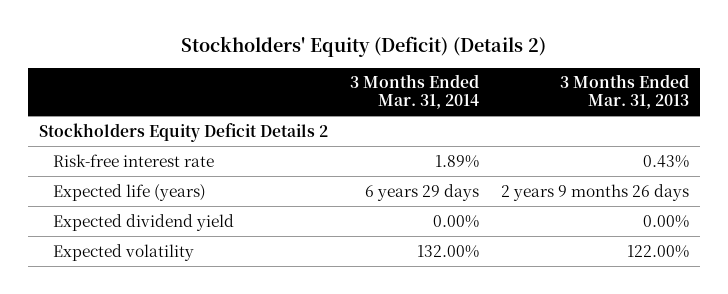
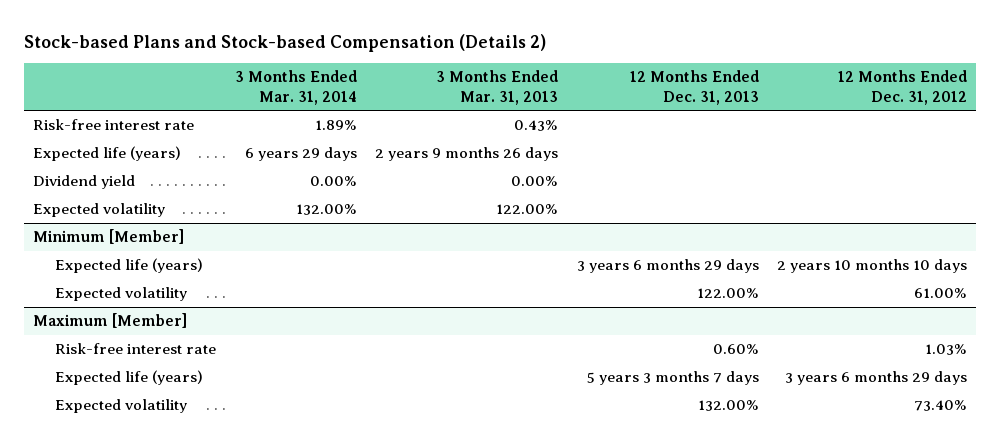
- Stockholders' Equity (Deficit) (Details 2)
+ Stock-based Plans and Stock-based Compensation (Details 2)
- | 3 Months Ended Mar. 31, 2014 | 3 Months Ended Mar. 31, 2013
+ | 3 Months Ended Mar. 31, 2014 | 3 Months Ended Mar. 31, 2013 | 12 Months Ended Dec. 31, 2013 | 12 Months Ended Dec. 31, 2012
- Stockholders Equity Deficit Details 2
- Expected dividend yield | 0.00% | 0.00%
+ Dividend yield | 0.00% | 0.00% | |
+ Minimum [Member]
+ Expected life (years) | | | 3 years 6 months 29 days | 2 years 10 months 10 days
+ Expected volatility | | | 122.00% | 61.00%
+ Maximum [Member]
+ Risk-free interest rate | | | 0.60% | 1.03%
+ Expected life (years) | | | 5 years 3 months 7 days | 3 years 6 months 29 days
+ Expected volatility | | | 132.00% | 73.40%

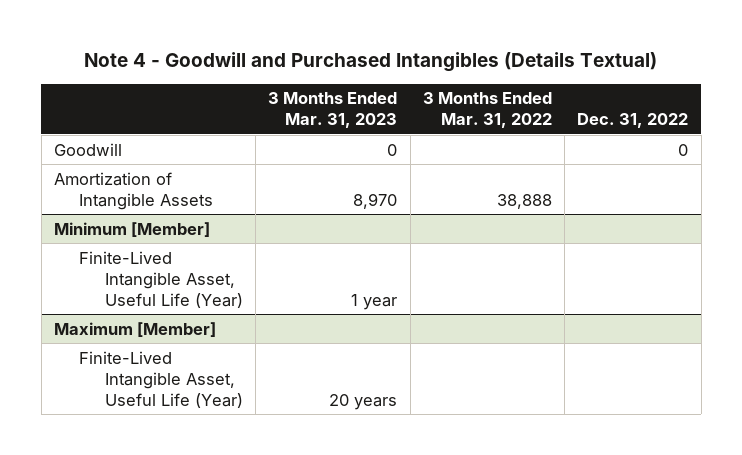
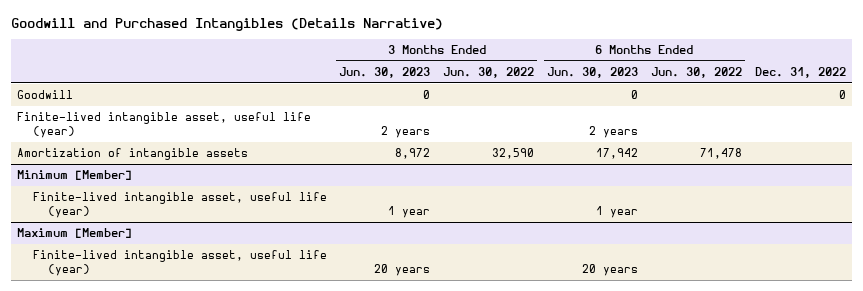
- Note 4 - Goodwill and Purchased Intangibles (Details Textual)
+ Goodwill and Purchased Intangibles (Details Narrative)
- | 3 Months Ended Mar. 31, 2023 | 3 Months Ended Mar. 31, 2022 | Dec. 31, 2022
+ | 3 Months Ended Jun. 30, 2023 | 3 Months Ended Jun. 30, 2022 | 6 Months Ended Jun. 30, 2023 | 6 Months Ended Jun. 30, 2022 | Dec. 31, 2022
- Amortization of Intangible Assets | 8,970 | 38,888 |
+ Finite-lived intangible asset, useful life (year) | 2 years | | 2 years | |
+ Amortization of intangible assets | 8,972 | 32,590 | 17,942 | 71,478 |
@ Minimum [Member]
- Finite-Lived Intangible Asset, Useful Life (Year) | 1 year | |
+ Finite-lived intangible asset, useful life (year) | 1 year | | 1 year | |
@ Maximum [Member]
- Finite-Lived Intangible Asset, Useful Life (Year) | 20 years | |
+ Finite-lived intangible asset, useful life (year) | 20 years | | 20 years | |

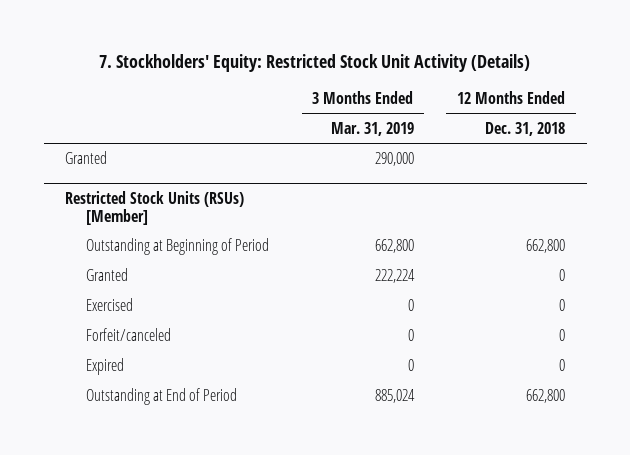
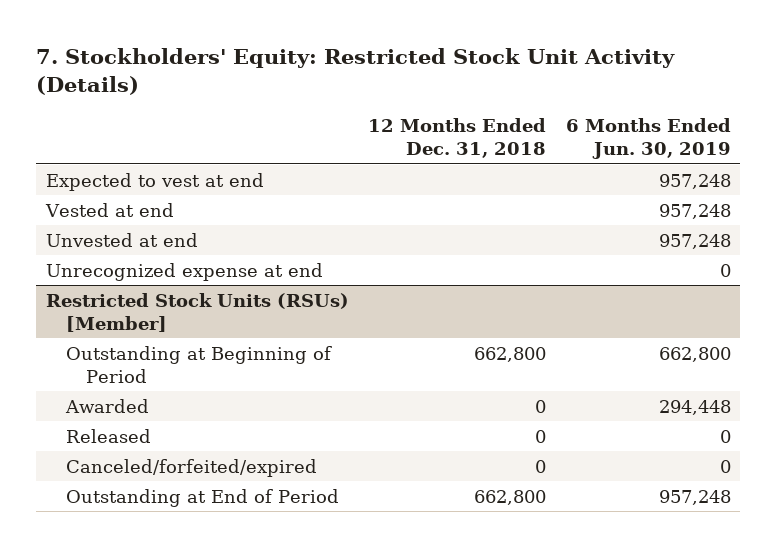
- | 3 Months Ended Mar. 31, 2019 | 12 Months Ended Dec. 31, 2018
+ | 12 Months Ended Dec. 31, 2018 | 6 Months Ended Jun. 30, 2019
- Granted | 290,000 |
+ Expected to vest at end | | 957,248
+ Vested at end | | 957,248
+ Unvested at end | | 957,248
+ Unrecognized expense at end | | 0
@ Restricted Stock Units (RSUs) [Member]
- Granted | 222,224 | 0
- Exercised | 0 | 0
- Forfeit/canceled | 0 | 0
- Expired | 0 | 0
+ Awarded | 0 | 294,448
+ Released | 0 | 0
+ Canceled/forfeited/expired | 0 | 0

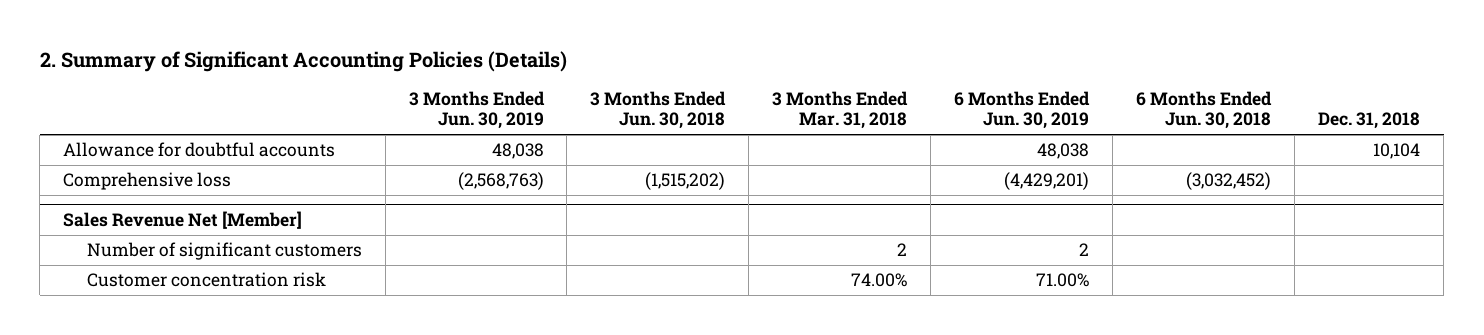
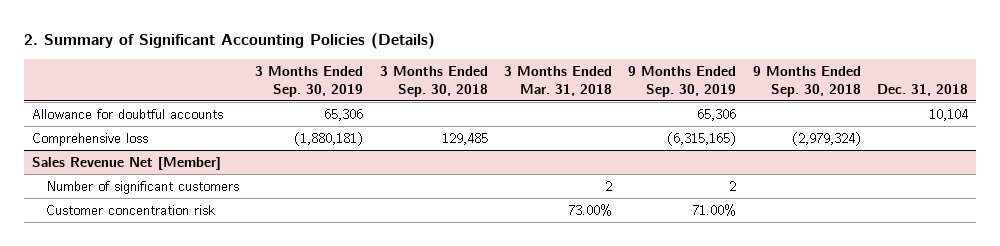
- | 3 Months Ended Jun. 30, 2019 | 3 Months Ended Jun. 30, 2018 | 3 Months Ended Mar. 31, 2018 | 6 Months Ended Jun. 30, 2019 | 6 Months Ended Jun. 30, 2018 | Dec. 31, 2018
+ | 3 Months Ended Sep. 30, 2019 | 3 Months Ended Sep. 30, 2018 | 3 Months Ended Mar. 31, 2018 | 9 Months Ended Sep. 30, 2019 | 9 Months Ended Sep. 30, 2018 | Dec. 31, 2018
@ Sales Revenue Net [Member]
- Customer concentration risk | | | 74.00% | 71.00% | |
+ Customer concentration risk | | | 73.00% | 71.00% | |

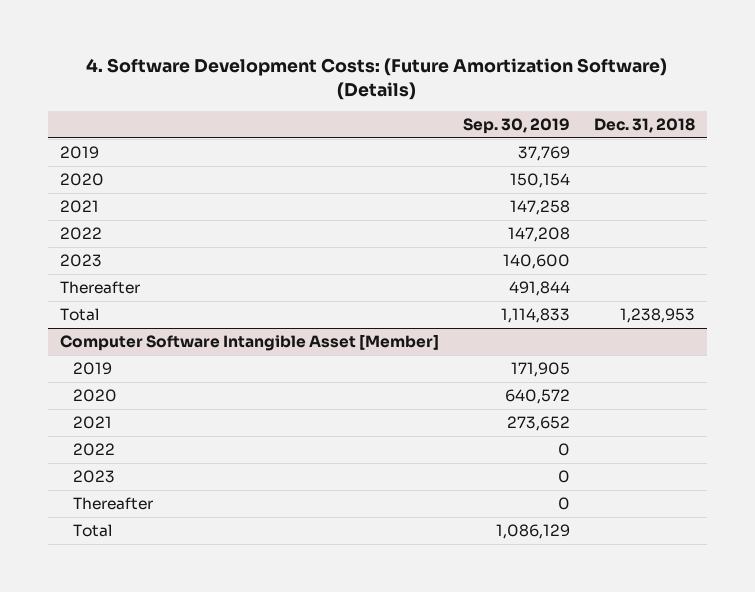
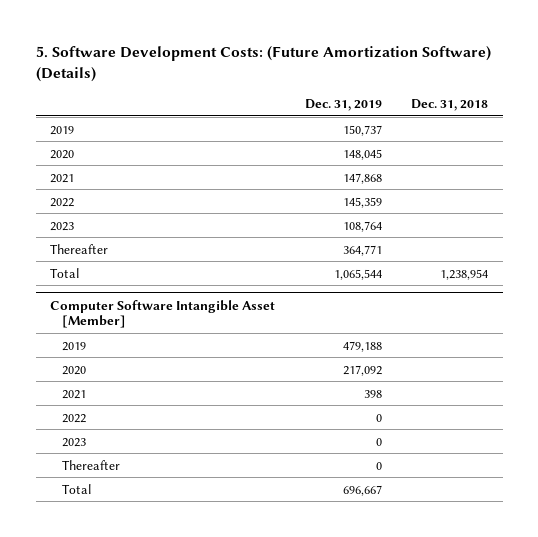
- 4. Software Development Costs: (Future Amortization Software) (Details)
+ 5. Software Development Costs: (Future Amortization Software) (Details)
- | Sep. 30, 2019 | Dec. 31, 2018
+ | Dec. 31, 2019 | Dec. 31, 2018
- Total | 1,114,833 | 1,238,953
+ Total | 1,065,544 | 1,238,954

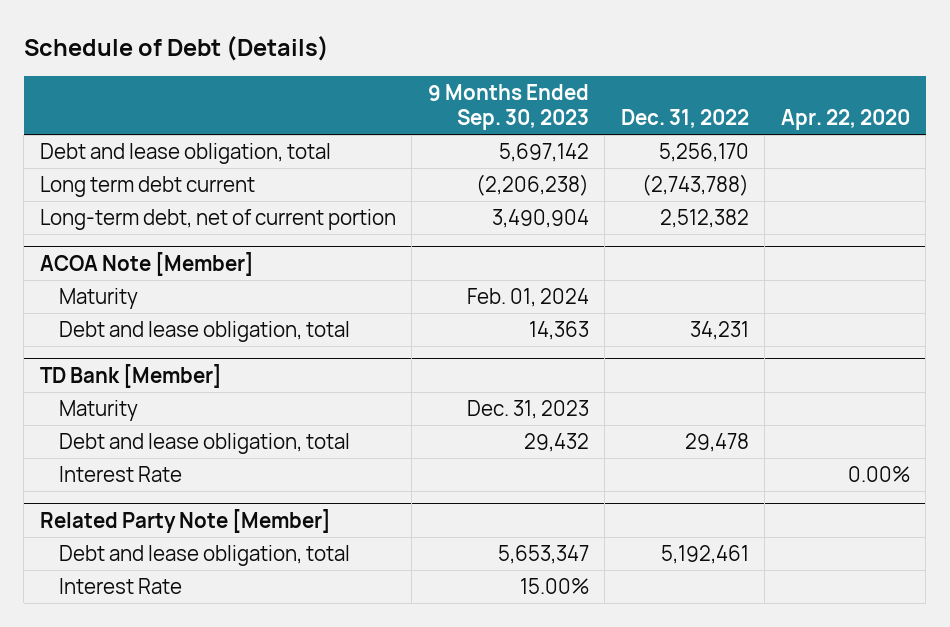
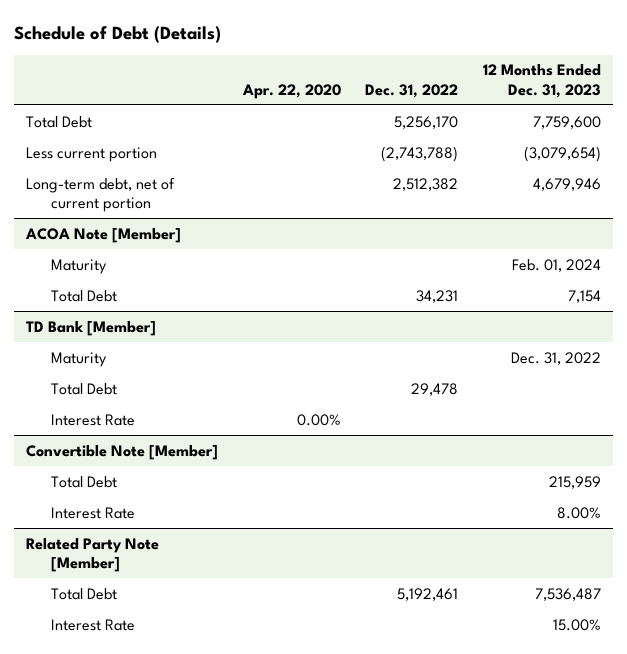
- | 9 Months Ended Sep. 30, 2023 | Dec. 31, 2022 | Apr. 22, 2020
+ | Apr. 22, 2020 | Dec. 31, 2022 | 12 Months Ended Dec. 31, 2023
- Debt and lease obligation, total | 5,697,142 | 5,256,170 |
- Long term debt current | (2,206,238) | (2,743,788) |
+ Total Debt | | 5,256,170 | 7,759,600
+ Less current portion | | (2,743,788) | (3,079,654)
@ ACOA Note [Member]
- Debt and lease obligation, total | 14,363 | 34,231 |
+ Total Debt | | 34,231 | 7,154
@ TD Bank [Member]
- Debt and lease obligation, total | 29,432 | 29,478 |
+ Total Debt | | 29,478 |
+ Convertible Note [Member]
+ Total Debt | | | 215,959
+ Interest Rate | | | 8.00%
@ Related Party Note [Member]
- Debt and lease obligation, total | 5,653,347 | 5,192,461 |
+ Total Debt | | 5,192,461 | 7,536,487

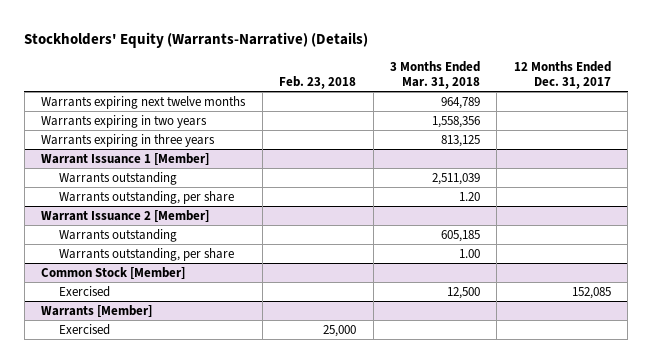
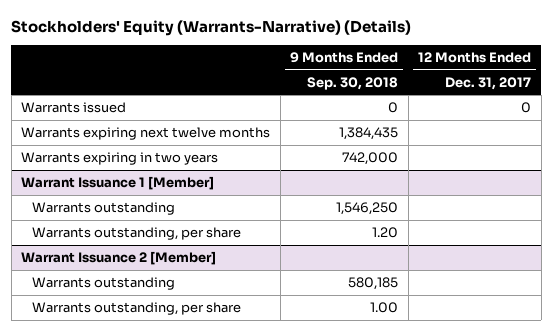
- | Feb. 23, 2018 | 3 Months Ended Mar. 31, 2018 | 12 Months Ended Dec. 31, 2017
+ | 9 Months Ended Sep. 30, 2018 | 12 Months Ended Dec. 31, 2017
+ Warrants issued | 0 | 0
- Warrants expiring in three years | | 813,125 |
- Common Stock [Member]
- Exercised | | 12,500 | 152,085
- Warrants [Member]
- Exercised | 25,000 | |

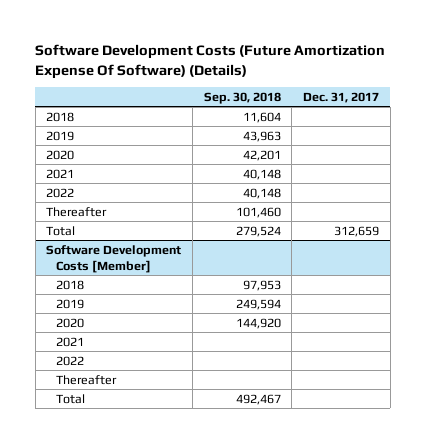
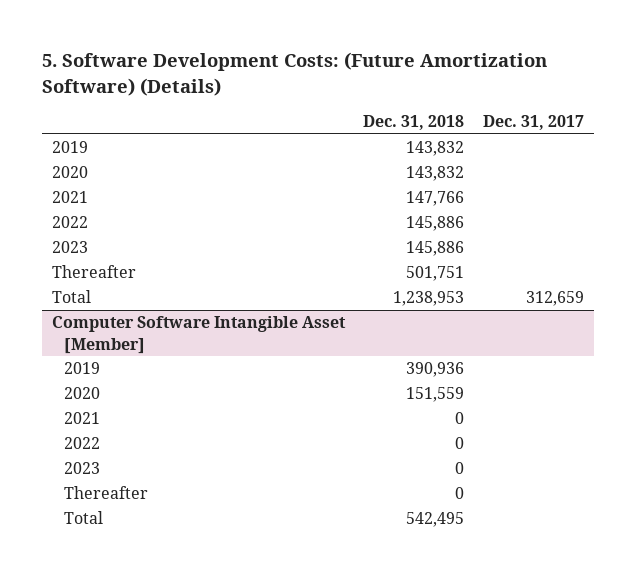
- Software Development Costs (Future Amortization Expense Of Software) (Details)
+ 5. Software Development Costs: (Future Amortization Software) (Details)
- | Sep. 30, 2018 | Dec. 31, 2017
+ | Dec. 31, 2018 | Dec. 31, 2017
- 2018 | 11,604 |
+ 2023 | 145,886 |
- Software Development Costs [Member]
- 2018 | 97,953 |
+ Computer Software Intangible Asset [Member]
+ 2023 | 0 |

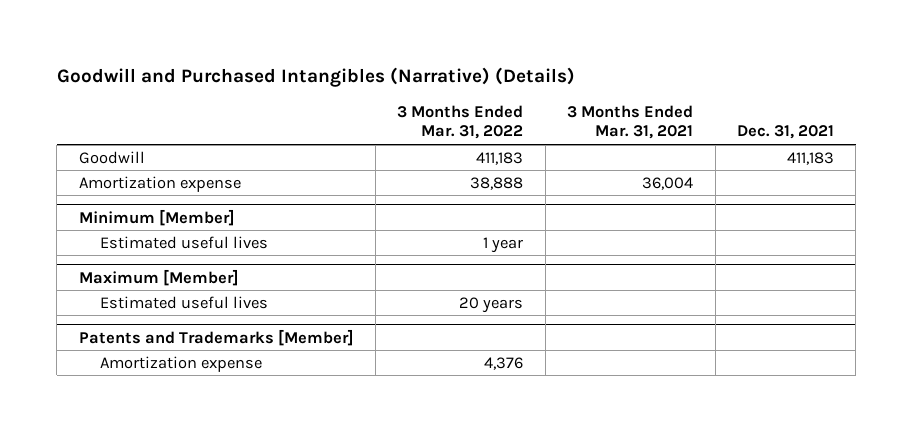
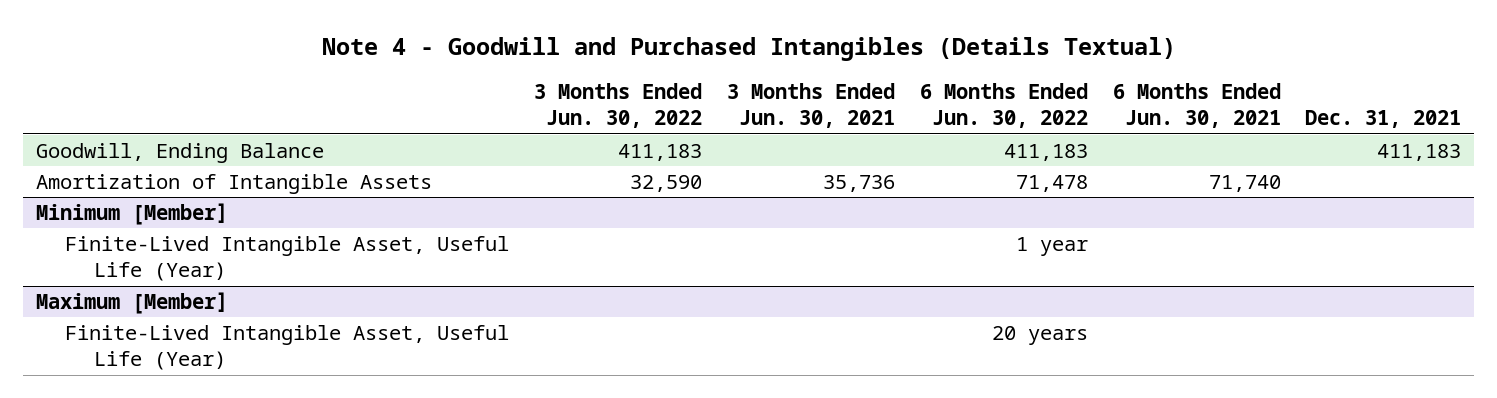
- Goodwill and Purchased Intangibles (Narrative) (Details)
+ Note 4 - Goodwill and Purchased Intangibles (Details Textual)
- | 3 Months Ended Mar. 31, 2022 | 3 Months Ended Mar. 31, 2021 | Dec. 31, 2021
+ | 3 Months Ended Jun. 30, 2022 | 3 Months Ended Jun. 30, 2021 | 6 Months Ended Jun. 30, 2022 | 6 Months Ended Jun. 30, 2021 | Dec. 31, 2021
- Goodwill | 411,183 | | 411,183
- Amortization expense | 38,888 | 36,004 |
+ Goodwill, Ending Balance | 411,183 | | 411,183 | | 411,183
+ Amortization of Intangible Assets | 32,590 | 35,736 | 71,478 | 71,740 |
@ Minimum [Member]
- Estimated useful lives | 1 year | |
+ Finite-Lived Intangible Asset, Useful Life (Year) | | | 1 year | |
@ Maximum [Member]
- Estimated useful lives | 20 years | |
- Patents and Trademarks [Member]
- Amortization expense | 4,376 | |
@ Maximum [Member]
+ Finite-Lived Intangible Asset, Useful Life (Year) | | | 20 years | |

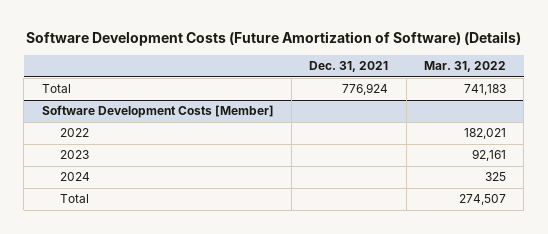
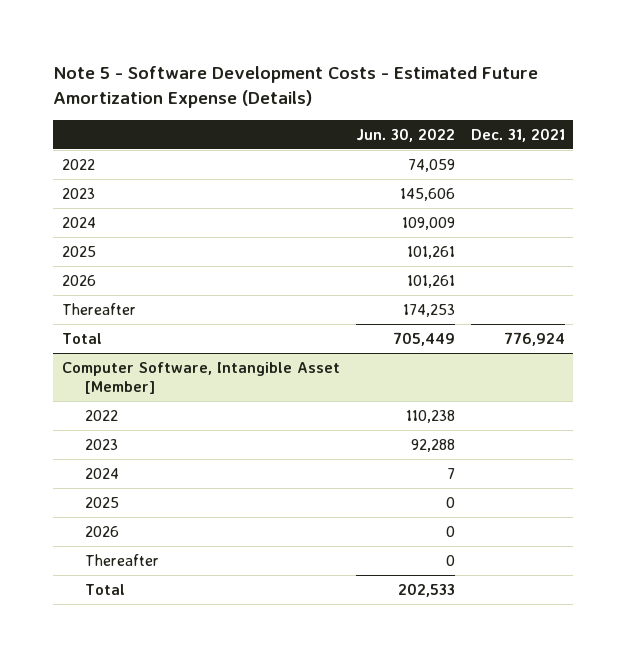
- Software Development Costs (Future Amortization of Software) (Details)
+ Note 5 - Software Development Costs - Estimated Future Amortization Expense (Details)
- | Dec. 31, 2021 | Mar. 31, 2022
+ | Jun. 30, 2022 | Dec. 31, 2021
+ 2022 | 74,059 |
+ 2023 | 145,606 |
+ 2024 | 109,009 |
+ 2025 | 101,261 |
+ 2026 | 101,261 |
+ Thereafter | 174,253 |
- Software Development Costs [Member]
+ Computer Software, Intangible Asset [Member]
+ 2025 | 0 |
+ 2026 | 0 |
+ Thereafter | 0 |

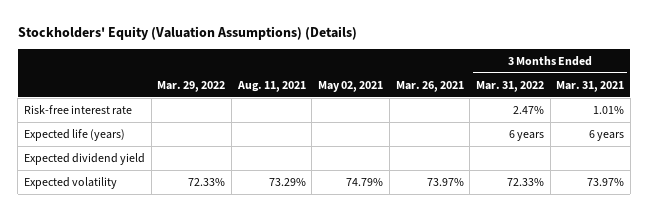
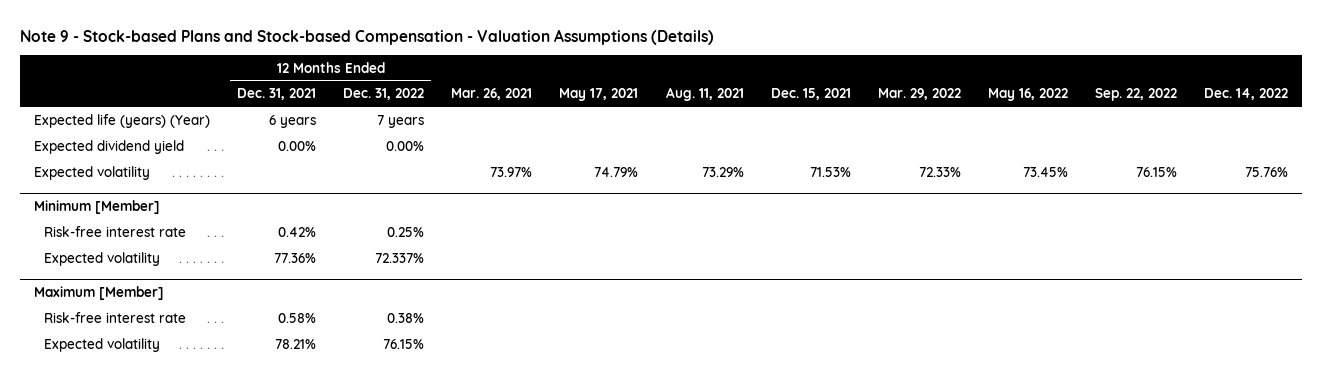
- Stockholders' Equity (Valuation Assumptions) (Details)
+ Note 9 - Stock-based Plans and Stock-based Compensation - Valuation Assumptions (Details)
- | Mar. 29, 2022 | Aug. 11, 2021 | May 02, 2021 | Mar. 26, 2021 | 3 Months Ended Mar. 31, 2022 | 3 Months Ended Mar. 31, 2021
+ | 12 Months Ended Dec. 31, 2021 | 12 Months Ended Dec. 31, 2022 | Mar. 26, 2021 | May 17, 2021 | Aug. 11, 2021 | Dec. 15, 2021 | Mar. 29, 2022 | May 16, 2022 | Sep. 22, 2022 | Dec. 14, 2022
- Risk-free interest rate | | | | | 2.47% | 1.01%
- Expected life (years) | | | | | 6 years | 6 years
+ Expected life (years) (Year) | 6 years | 7 years | | | | | | | |
+ Minimum [Member]
+ Risk-free interest rate | 0.42% | 0.25% | | | | | | | |
+ Expected volatility | 77.36% | 72.337% | | | | | | | |
+ Maximum [Member]
+ Risk-free interest rate | 0.58% | 0.38% | | | | | | | |
+ Expected volatility | 78.21% | 76.15% | | | | | | | |

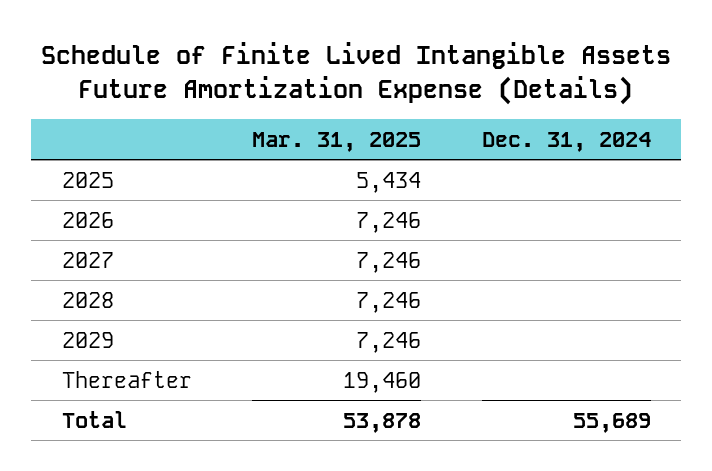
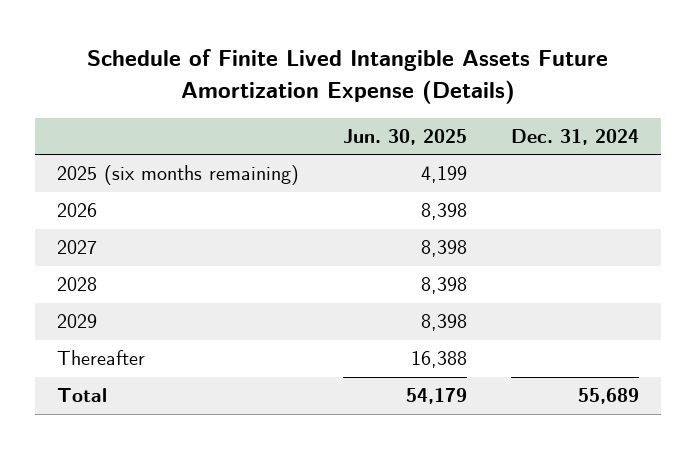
- | Mar. 31, 2025 | Dec. 31, 2024
+ | Jun. 30, 2025 | Dec. 31, 2024
- 2025 | 5,434 |
+ 2025 (six months remaining) | 4,199 |

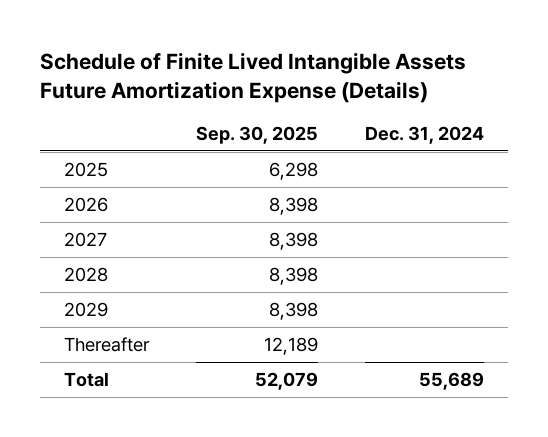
- | Jun. 30, 2025 | Dec. 31, 2024
+ | Sep. 30, 2025 | Dec. 31, 2024
- 2025 (six months remaining) | 4,199 |
+ 2025 | 6,298 |

